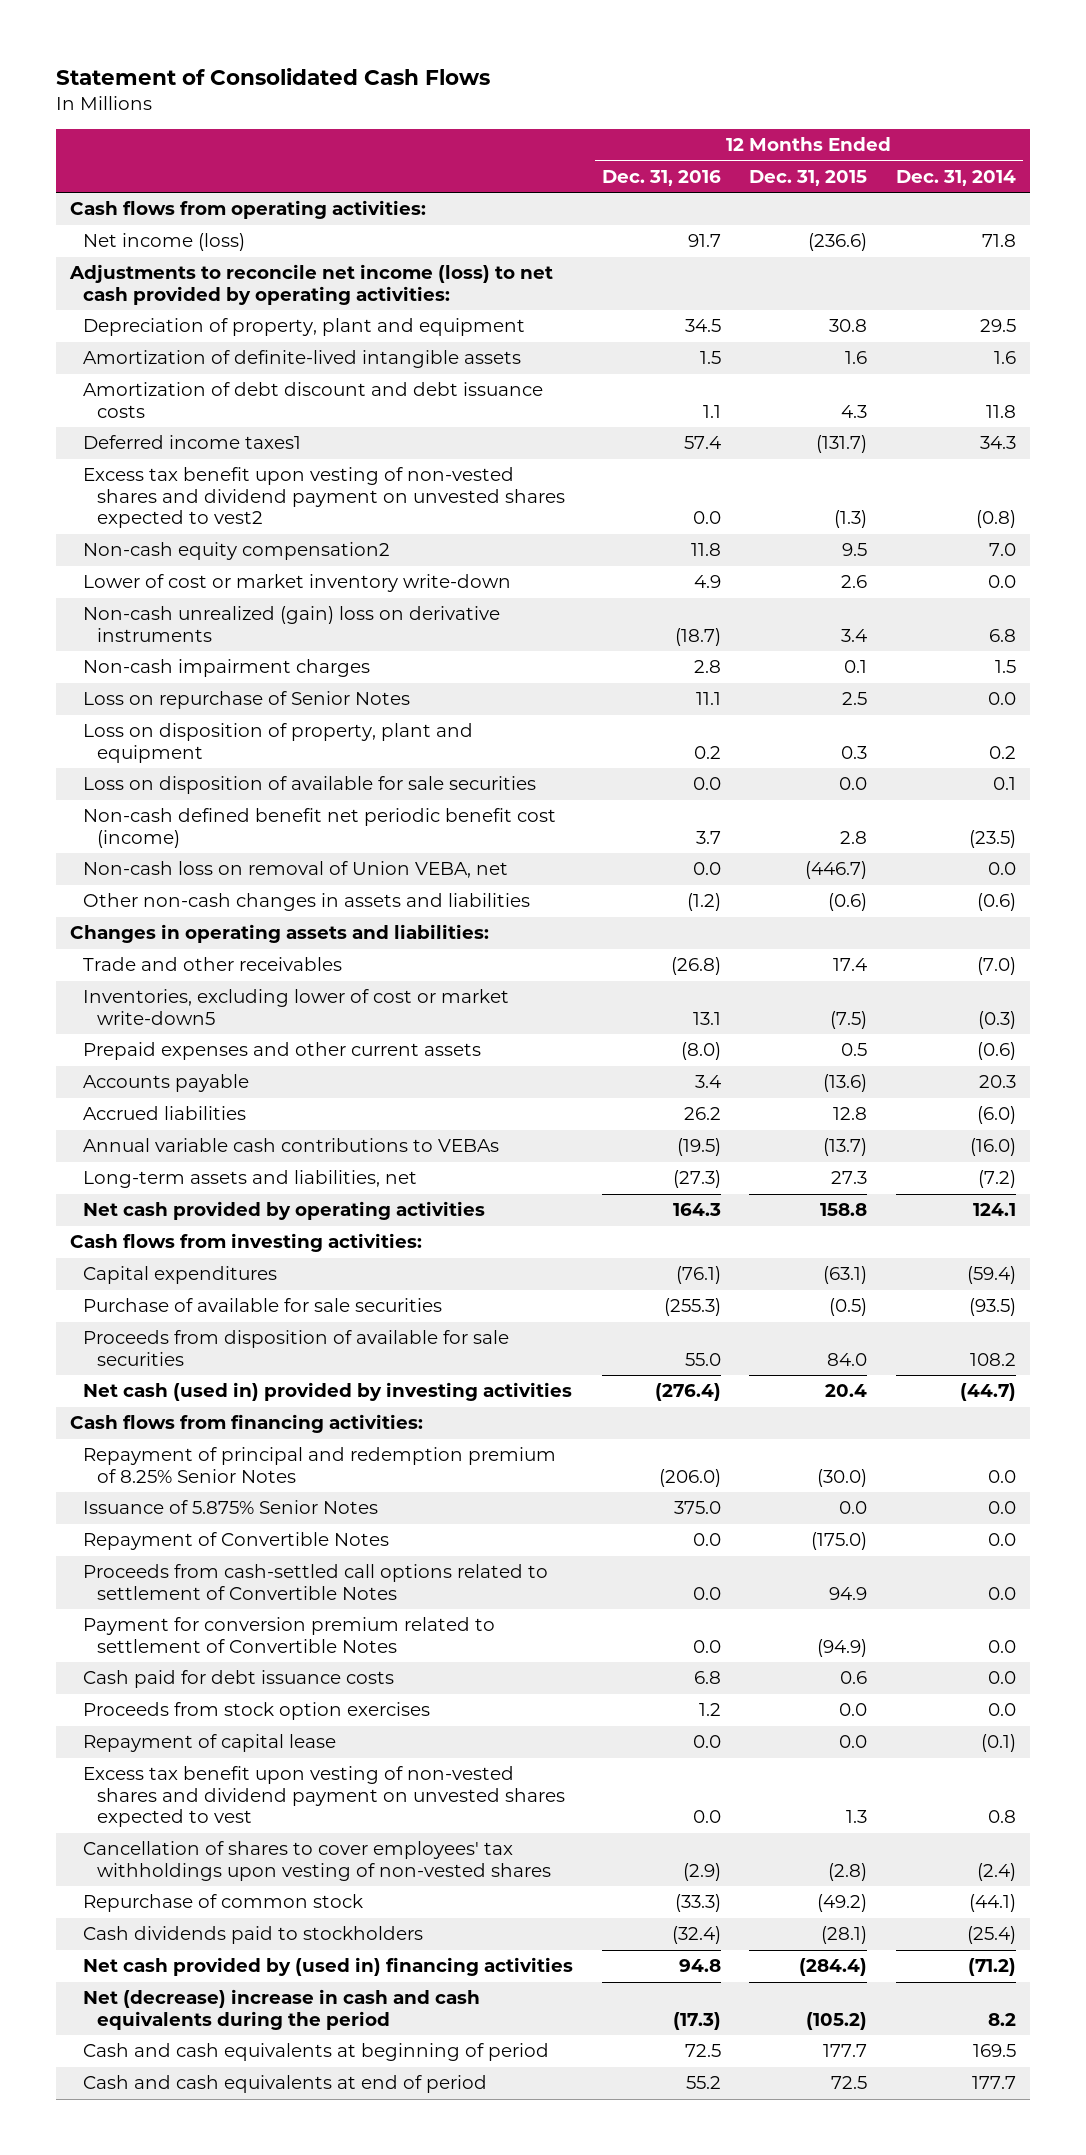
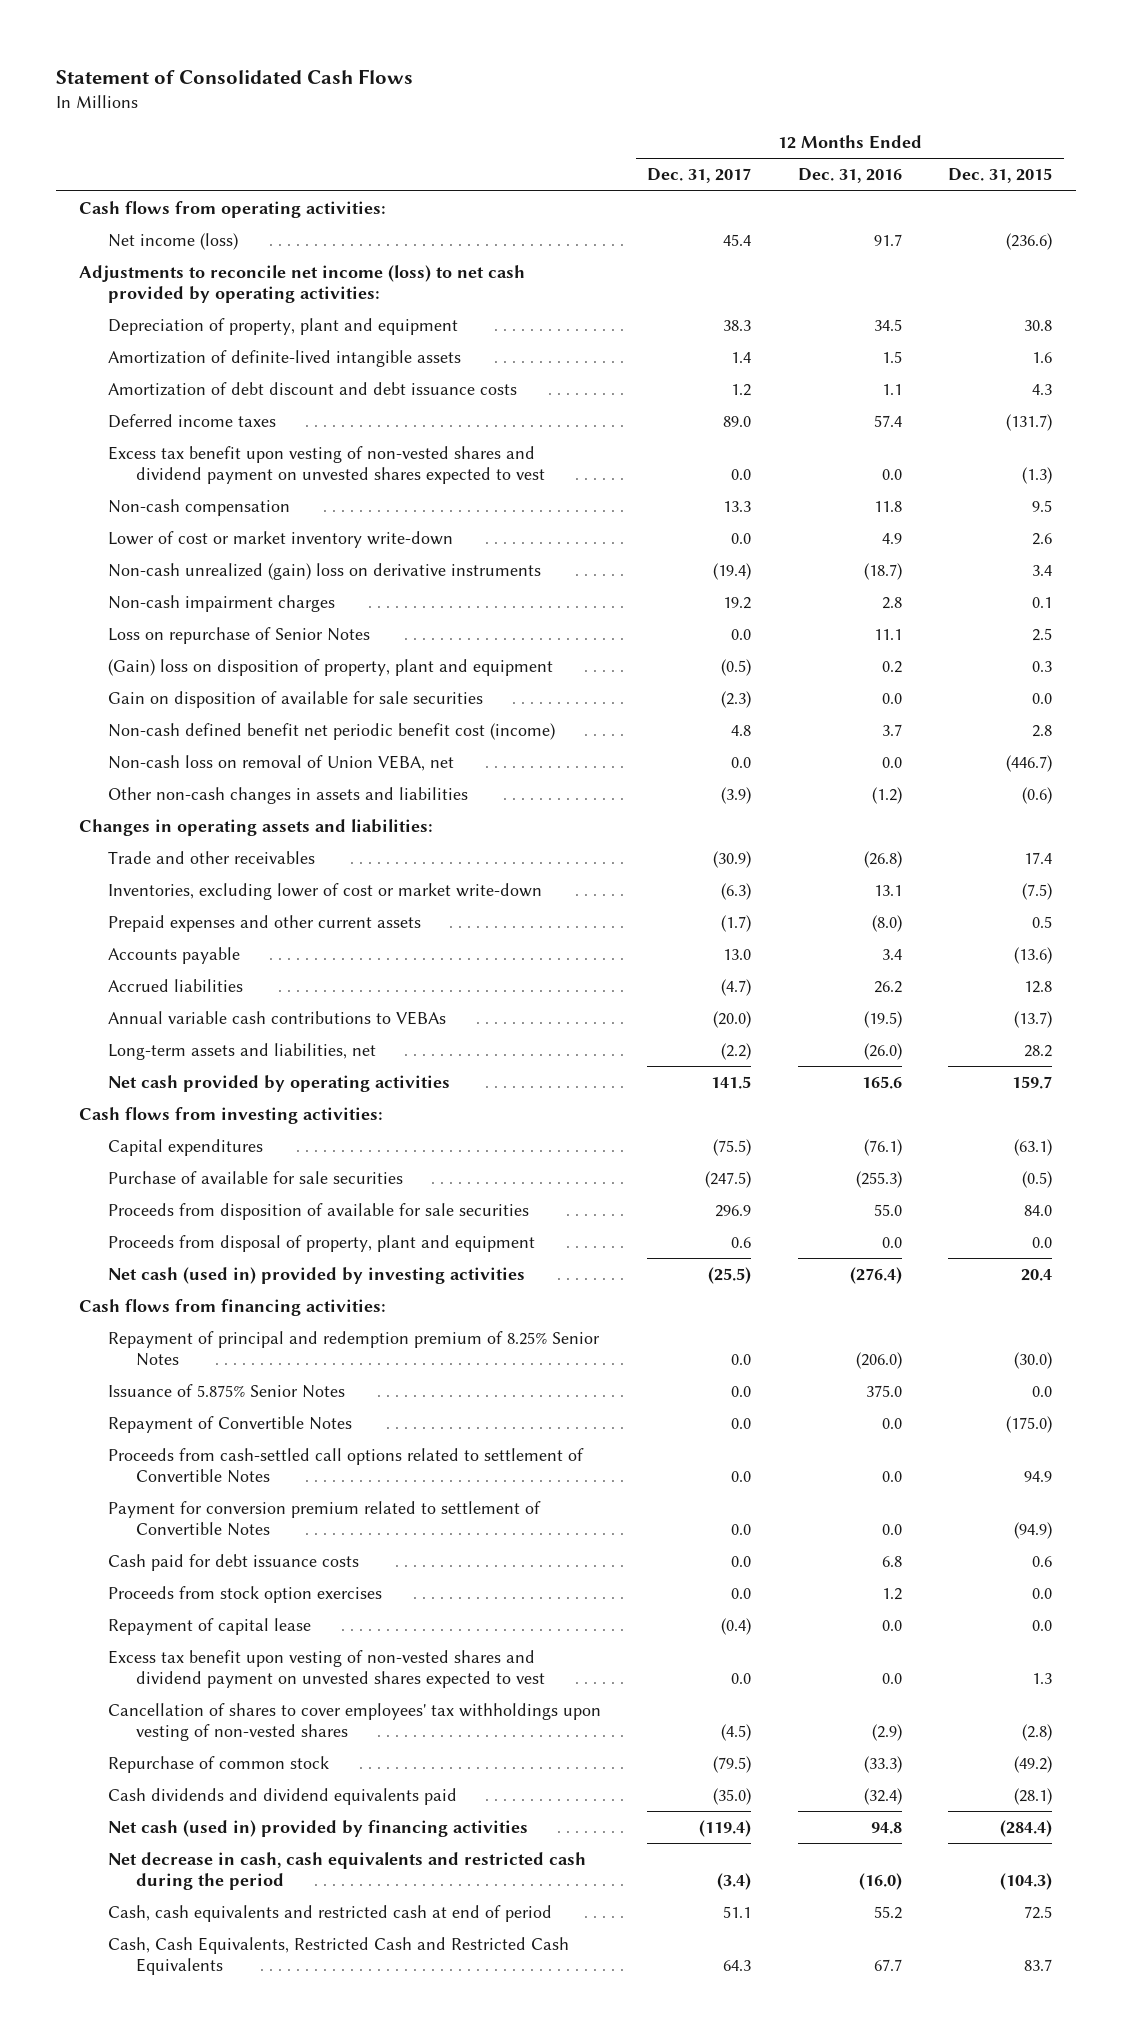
- | 12 Months Ended Dec. 31, 2016 | 12 Months Ended Dec. 31, 2015 | 12 Months Ended Dec. 31, 2014
+ | 12 Months Ended Dec. 31, 2017 | 12 Months Ended Dec. 31, 2016 | 12 Months Ended Dec. 31, 2015
- Deferred income taxes1 | 57.4 | (131.7) | 34.3
- Excess tax benefit upon vesting of non-vested shares and dividend payment on unvested shares expected to vest2 | 0.0 | (1.3) | (0.8)
- Non-cash equity compensation2 | 11.8 | 9.5 | 7.0
+ Deferred income taxes | 89.0 | 57.4 | (131.7)
+ Excess tax benefit upon vesting of non-vested shares and dividend payment on unvested shares expected to vest | 0.0 | 0.0 | (1.3)
+ Non-cash compensation | 13.3 | 11.8 | 9.5
- Loss on disposition of property, plant and equipment | 0.2 | 0.3 | 0.2
- Loss on disposition of available for sale securities | 0.0 | 0.0 | 0.1
+ (Gain) loss on disposition of property, plant and equipment | (0.5) | 0.2 | 0.3
+ Gain on disposition of available for sale securities | (2.3) | 0.0 | 0.0
- Inventories, excluding lower of cost or market write-down5 | 13.1 | (7.5) | (0.3)
+ Inventories, excluding lower of cost or market write-down | (6.3) | 13.1 | (7.5)
- Long-term assets and liabilities, net | (27.3) | 27.3 | (7.2)
- Net cash provided by operating activities | 164.3 | 158.8 | 124.1
+ Long-term assets and liabilities, net | (2.2) | (26.0) | 28.2
+ Net cash provided by operating activities | 141.5 | 165.6 | 159.7
+ Proceeds from disposal of property, plant and equipment | 0.6 | 0.0 | 0.0
- Cash dividends paid to stockholders | (32.4) | (28.1) | (25.4)
- Net cash provided by (used in) financing activities | 94.8 | (284.4) | (71.2)
- Net (decrease) increase in cash and cash equivalents during the period | (17.3) | (105.2) | 8.2
- Cash and cash equivalents at beginning of period | 72.5 | 177.7 | 169.5
- Cash and cash equivalents at end of period | 55.2 | 72.5 | 177.7
+ Cash dividends and dividend equivalents paid | (35.0) | (32.4) | (28.1)
+ Net cash (used in) provided by financing activities | (119.4) | 94.8 | (284.4)
+ Net decrease in cash, cash equivalents and restricted cash during the period | (3.4) | (16.0) | (104.3)
+ Cash, cash equivalents and restricted cash at end of period | 51.1 | 55.2 | 72.5
+ Cash, Cash Equivalents, Restricted Cash and Restricted Cash Equivalents | 64.3 | 67.7 | 83.7

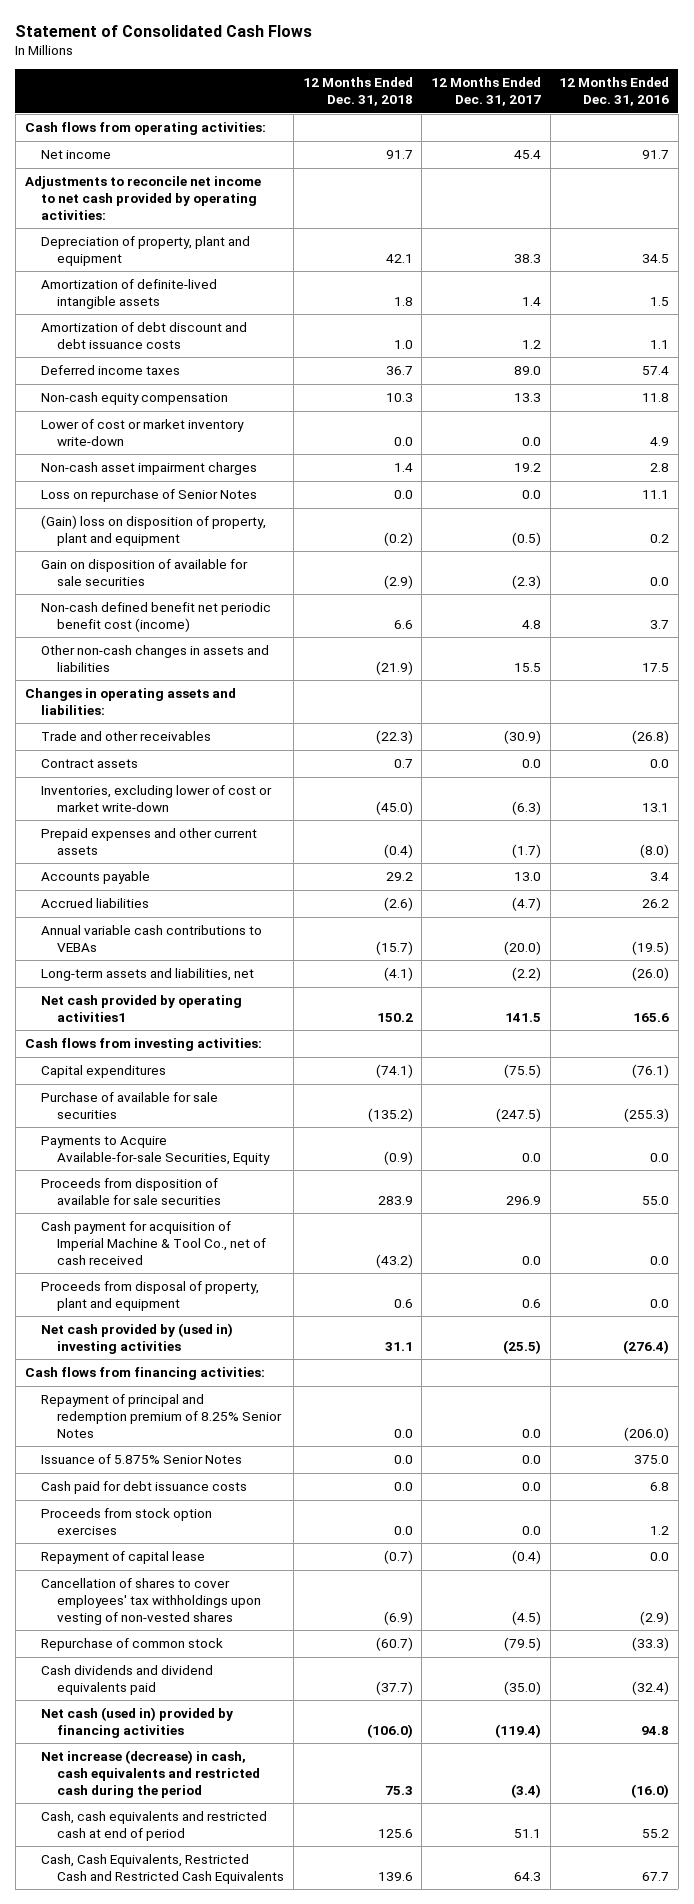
- | 12 Months Ended Dec. 31, 2017 | 12 Months Ended Dec. 31, 2016 | 12 Months Ended Dec. 31, 2015
+ | 12 Months Ended Dec. 31, 2018 | 12 Months Ended Dec. 31, 2017 | 12 Months Ended Dec. 31, 2016
- Net income (loss) | 45.4 | 91.7 | (236.6)
- Adjustments to reconcile net income (loss) to net cash provided by operating activities:
+ Net income | 91.7 | 45.4 | 91.7
+ Adjustments to reconcile net income to net cash provided by operating activities:
- Excess tax benefit upon vesting of non-vested shares and dividend payment on unvested shares expected to vest | 0.0 | 0.0 | (1.3)
- Non-cash compensation | 13.3 | 11.8 | 9.5
+ Non-cash equity compensation | 10.3 | 13.3 | 11.8
- Non-cash unrealized (gain) loss on derivative instruments | (19.4) | (18.7) | 3.4
- Non-cash impairment charges | 19.2 | 2.8 | 0.1
+ Non-cash asset impairment charges | 1.4 | 19.2 | 2.8
- Non-cash loss on removal of Union VEBA, net | 0.0 | 0.0 | (446.7)
- Other non-cash changes in assets and liabilities | (3.9) | (1.2) | (0.6)
+ Other non-cash changes in assets and liabilities | (21.9) | 15.5 | 17.5
+ Contract assets | 0.7 | 0.0 | 0.0
- Net cash provided by operating activities | 141.5 | 165.6 | 159.7
+ Net cash provided by operating activities1 | 150.2 | 141.5 | 165.6
+ Payments to Acquire Available-for-sale Securities, Equity | (0.9) | 0.0 | 0.0
+ Cash payment for acquisition of Imperial Machine & Tool Co., net of cash received | (43.2) | 0.0 | 0.0
- Net cash (used in) provided by investing activities | (25.5) | (276.4) | 20.4
+ Net cash provided by (used in) investing activities | 31.1 | (25.5) | (276.4)
- Repayment of Convertible Notes | 0.0 | 0.0 | (175.0)
- Proceeds from cash-settled call options related to settlement of Convertible Notes | 0.0 | 0.0 | 94.9
- Payment for conversion premium related to settlement of Convertible Notes | 0.0 | 0.0 | (94.9)
- Excess tax benefit upon vesting of non-vested shares and dividend payment on unvested shares expected to vest | 0.0 | 0.0 | 1.3
- Net decrease in cash, cash equivalents and restricted cash during the period | (3.4) | (16.0) | (104.3)
+ Net increase (decrease) in cash, cash equivalents and restricted cash during the period | 75.3 | (3.4) | (16.0)

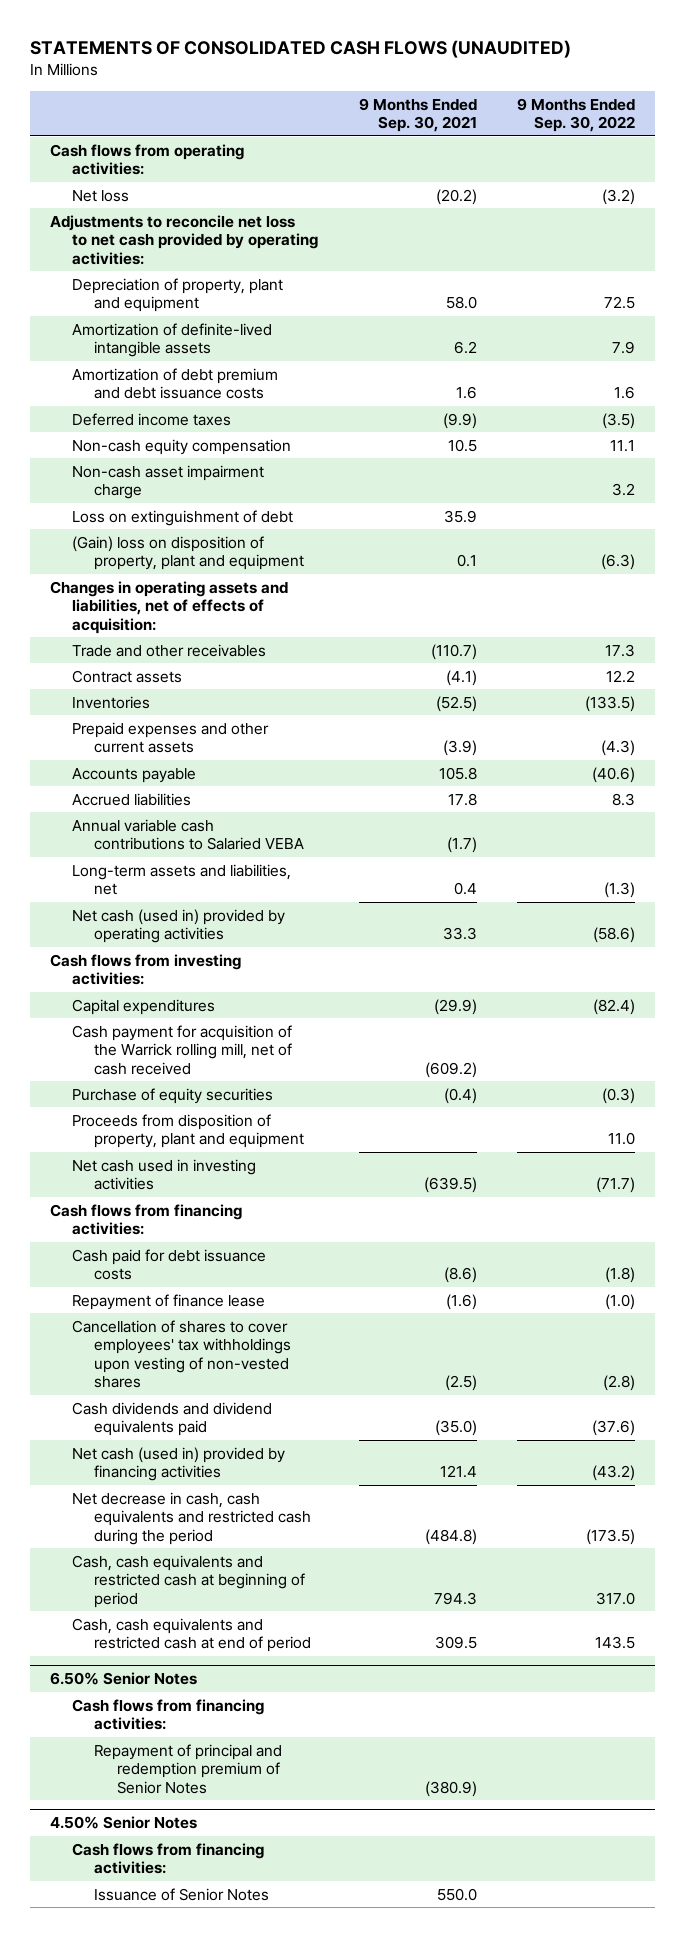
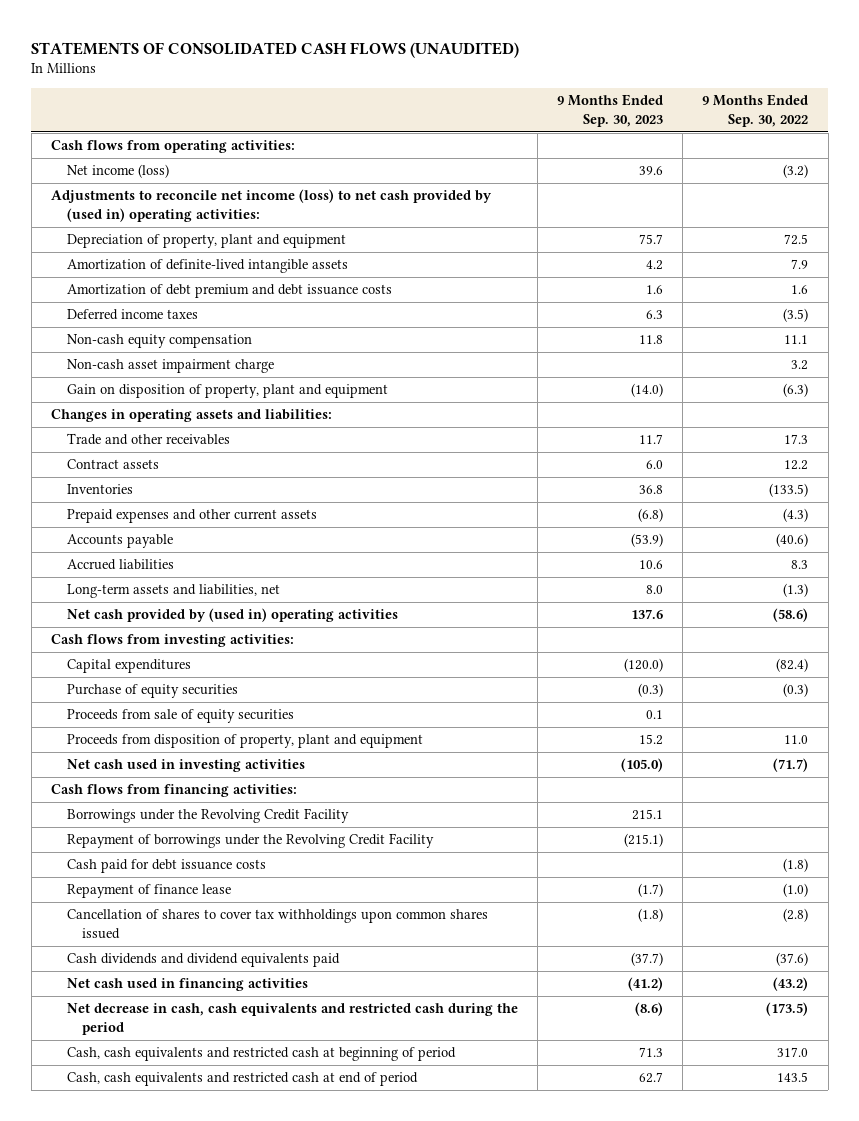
- | 9 Months Ended Sep. 30, 2021 | 9 Months Ended Sep. 30, 2022
+ | 9 Months Ended Sep. 30, 2023 | 9 Months Ended Sep. 30, 2022
- Net loss | (20.2) | (3.2)
- Adjustments to reconcile net loss to net cash provided by operating activities:
+ Net income (loss) | 39.6 | (3.2)
+ Adjustments to reconcile net income (loss) to net cash provided by (used in) operating activities:
- Loss on extinguishment of debt | 35.9 |
- (Gain) loss on disposition of property, plant and equipment | 0.1 | (6.3)
- Changes in operating assets and liabilities, net of effects of acquisition:
+ Gain on disposition of property, plant and equipment | (14.0) | (6.3)
+ Changes in operating assets and liabilities:
- Annual variable cash contributions to Salaried VEBA | (1.7) |
- Net cash (used in) provided by operating activities | 33.3 | (58.6)
+ Net cash provided by (used in) operating activities | 137.6 | (58.6)
- Cash payment for acquisition of the Warrick rolling mill, net of cash received | (609.2) |
+ Proceeds from sale of equity securities | 0.1 |
+ Borrowings under the Revolving Credit Facility | 215.1 |
+ Repayment of borrowings under the Revolving Credit Facility | (215.1) |
- Cancellation of shares to cover employees' tax withholdings upon vesting of non-vested shares | (2.5) | (2.8)
+ Cancellation of shares to cover tax withholdings upon common shares issued | (1.8) | (2.8)
- Net cash (used in) provided by financing activities | 121.4 | (43.2)
+ Net cash used in financing activities | (41.2) | (43.2)
- 6.50% Senior Notes
- Cash flows from financing activities:
- Repayment of principal and redemption premium of Senior Notes | (380.9) |
- 4.50% Senior Notes
- Cash flows from financing activities:
- Issuance of Senior Notes | 550.0 |

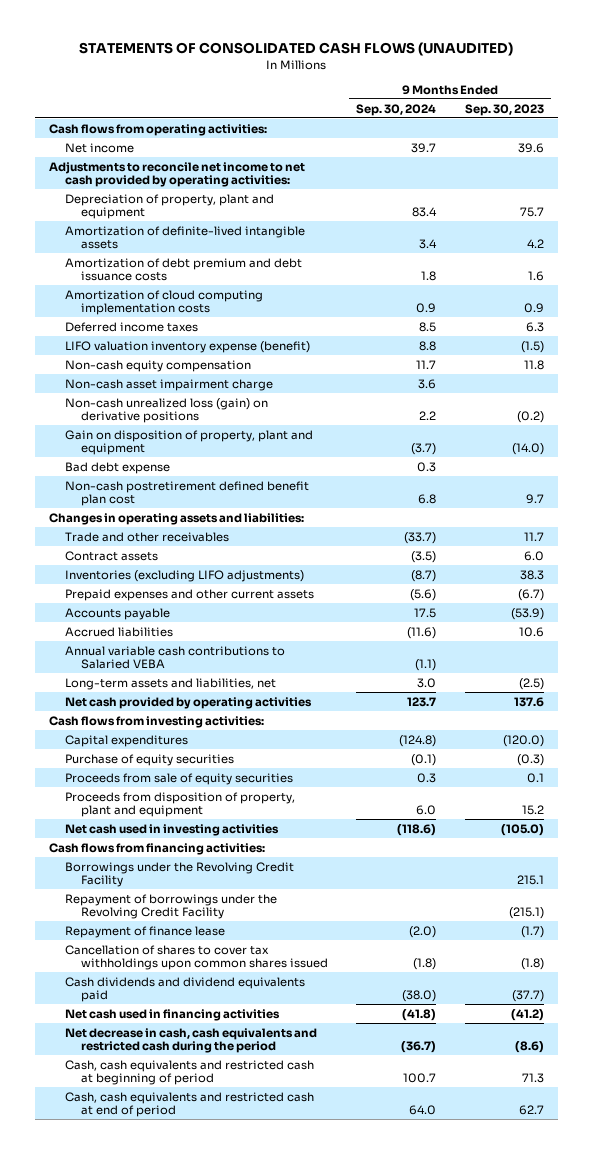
- | 9 Months Ended Sep. 30, 2023 | 9 Months Ended Sep. 30, 2022
+ | 9 Months Ended Sep. 30, 2024 | 9 Months Ended Sep. 30, 2023
- Net income (loss) | 39.6 | (3.2)
- Adjustments to reconcile net income (loss) to net cash provided by (used in) operating activities:
+ Net income | 39.7 | 39.6
+ Adjustments to reconcile net income to net cash provided by operating activities:
+ Amortization of cloud computing implementation costs | 0.9 | 0.9
+ LIFO valuation inventory expense (benefit) | 8.8 | (1.5)
+ Non-cash unrealized loss (gain) on derivative positions | 2.2 | (0.2)
+ Bad debt expense | 0.3 |
+ Non-cash postretirement defined benefit plan cost | 6.8 | 9.7
- Inventories | 36.8 | (133.5)
- Prepaid expenses and other current assets | (6.8) | (4.3)
+ Inventories (excluding LIFO adjustments) | (8.7) | 38.3
+ Prepaid expenses and other current assets | (5.6) | (6.7)
- Long-term assets and liabilities, net | 8.0 | (1.3)
- Net cash provided by (used in) operating activities | 137.6 | (58.6)
+ Annual variable cash contributions to Salaried VEBA | (1.1) |
+ Long-term assets and liabilities, net | 3.0 | (2.5)
+ Net cash provided by operating activities | 123.7 | 137.6
- Cash paid for debt issuance costs | | (1.8)

